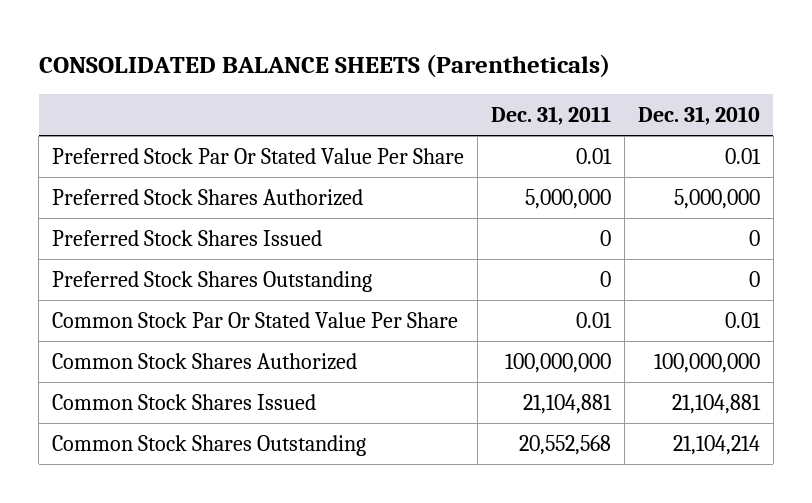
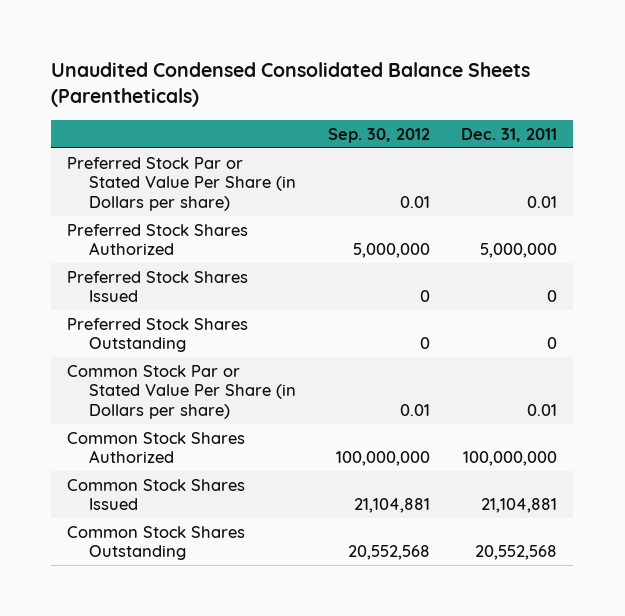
- CONSOLIDATED BALANCE SHEETS (Parentheticals)
+ Unaudited Condensed Consolidated Balance Sheets (Parentheticals)
- | Dec. 31, 2011 | Dec. 31, 2010
+ | Sep. 30, 2012 | Dec. 31, 2011
- Preferred Stock Par Or Stated Value Per Share | 0.01 | 0.01
+ Preferred Stock Par or Stated Value Per Share (in Dollars per share) | 0.01 | 0.01
- Common Stock Par Or Stated Value Per Share | 0.01 | 0.01
+ Common Stock Par or Stated Value Per Share (in Dollars per share) | 0.01 | 0.01

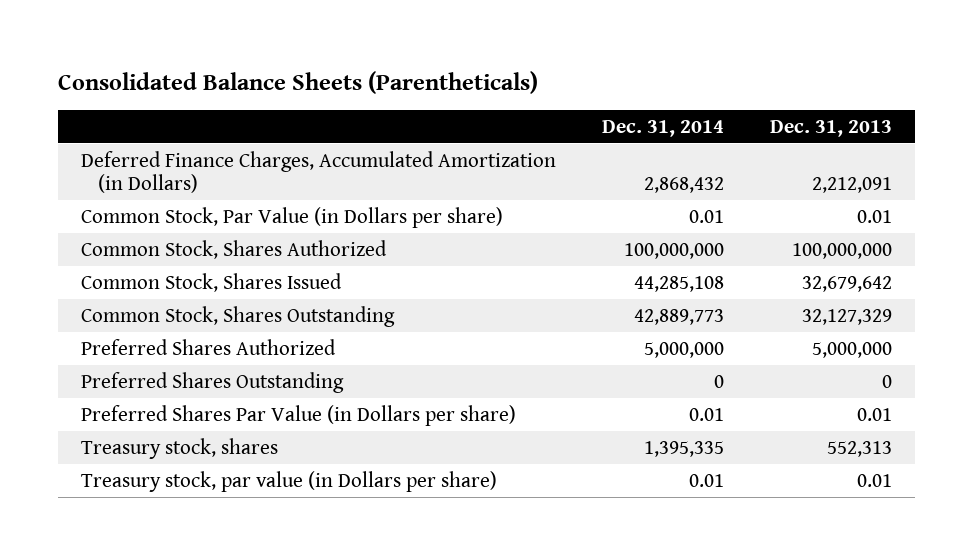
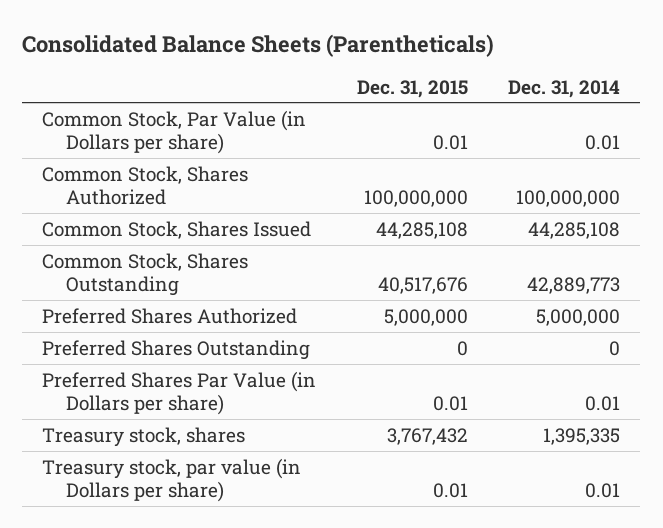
- | Dec. 31, 2014 | Dec. 31, 2013
+ | Dec. 31, 2015 | Dec. 31, 2014
- Deferred Finance Charges, Accumulated Amortization (in Dollars) | 2,868,432 | 2,212,091

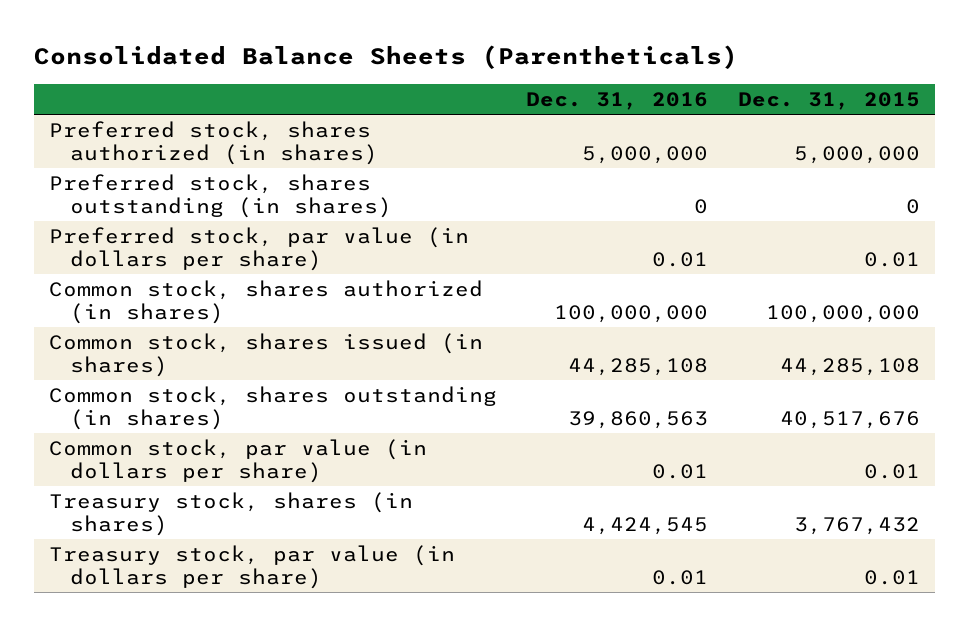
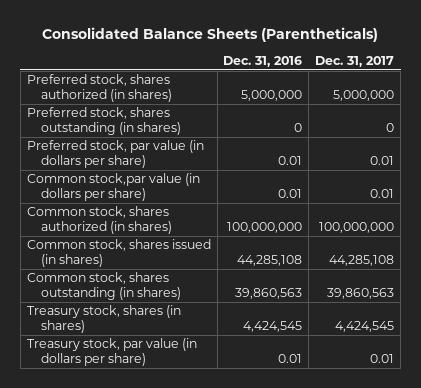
- | Dec. 31, 2016 | Dec. 31, 2015
+ | Dec. 31, 2016 | Dec. 31, 2017
+ Common stock,par value (in dollars per share) | 0.01 | 0.01
- Common stock, par value (in dollars per share) | 0.01 | 0.01

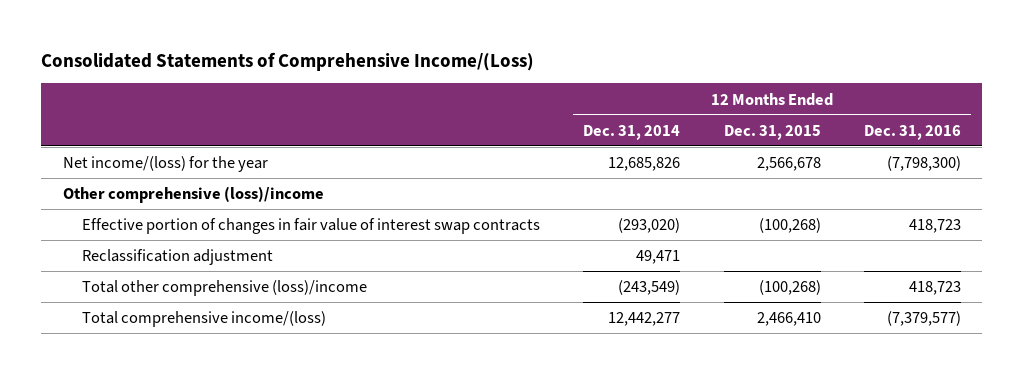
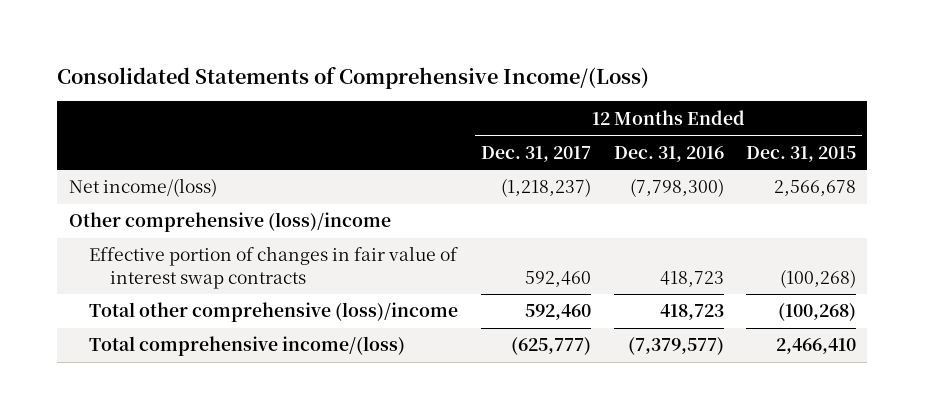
- | 12 Months Ended Dec. 31, 2014 | 12 Months Ended Dec. 31, 2015 | 12 Months Ended Dec. 31, 2016
+ | 12 Months Ended Dec. 31, 2017 | 12 Months Ended Dec. 31, 2016 | 12 Months Ended Dec. 31, 2015
- Net income/(loss) for the year | 12,685,826 | 2,566,678 | (7,798,300)
+ Net income/(loss) | (1,218,237) | (7,798,300) | 2,566,678
- Reclassification adjustment | 49,471 | |

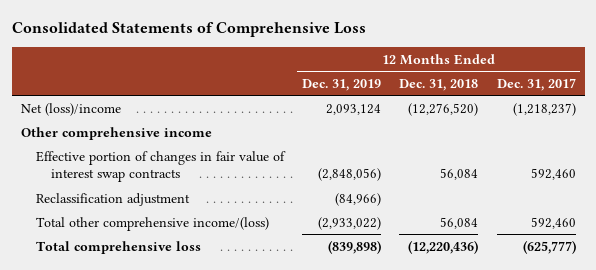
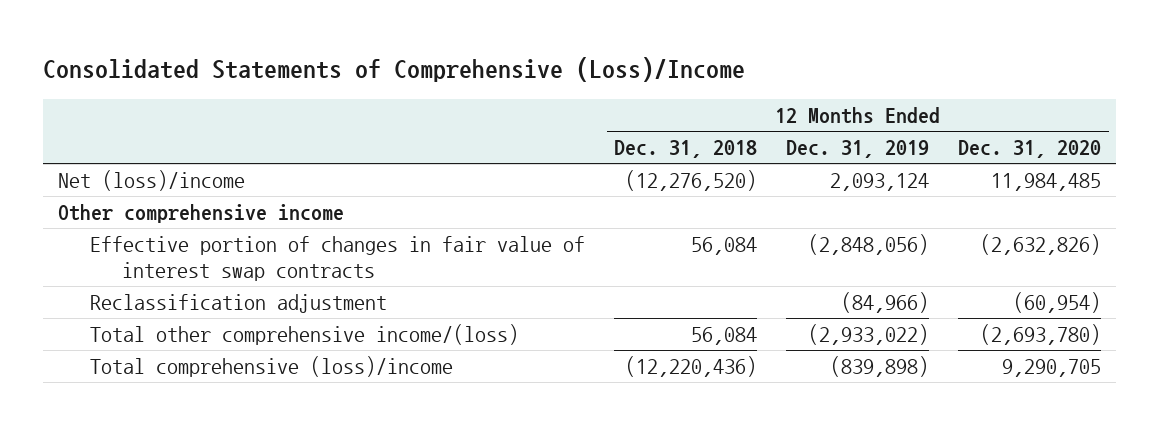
- Consolidated Statements of Comprehensive Loss
+ Consolidated Statements of Comprehensive (Loss)/Income
- | 12 Months Ended Dec. 31, 2019 | 12 Months Ended Dec. 31, 2018 | 12 Months Ended Dec. 31, 2017
+ | 12 Months Ended Dec. 31, 2018 | 12 Months Ended Dec. 31, 2019 | 12 Months Ended Dec. 31, 2020
- Total comprehensive loss | (839,898) | (12,220,436) | (625,777)
+ Total comprehensive (loss)/income | (12,220,436) | (839,898) | 9,290,705

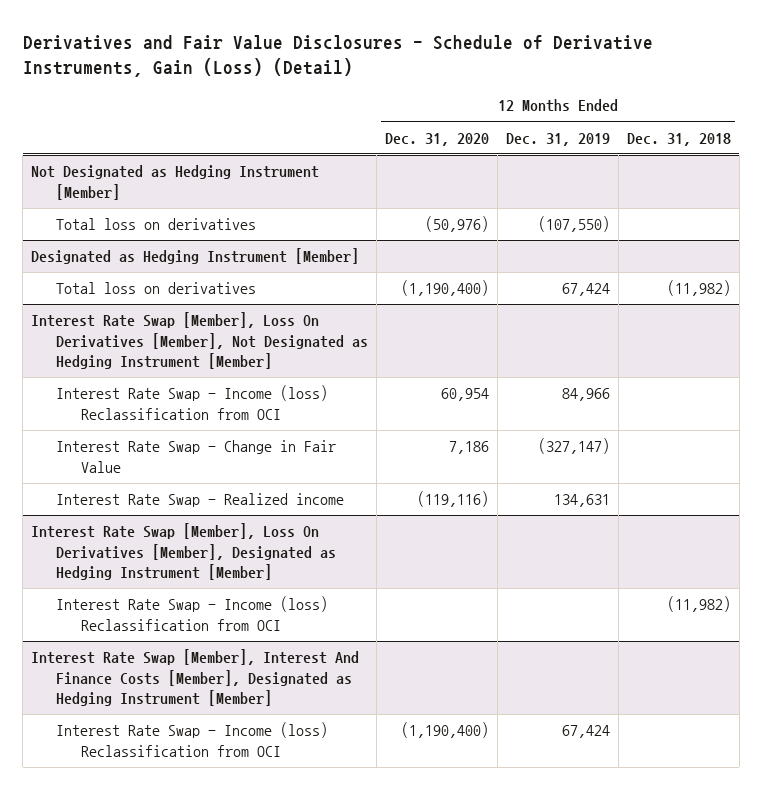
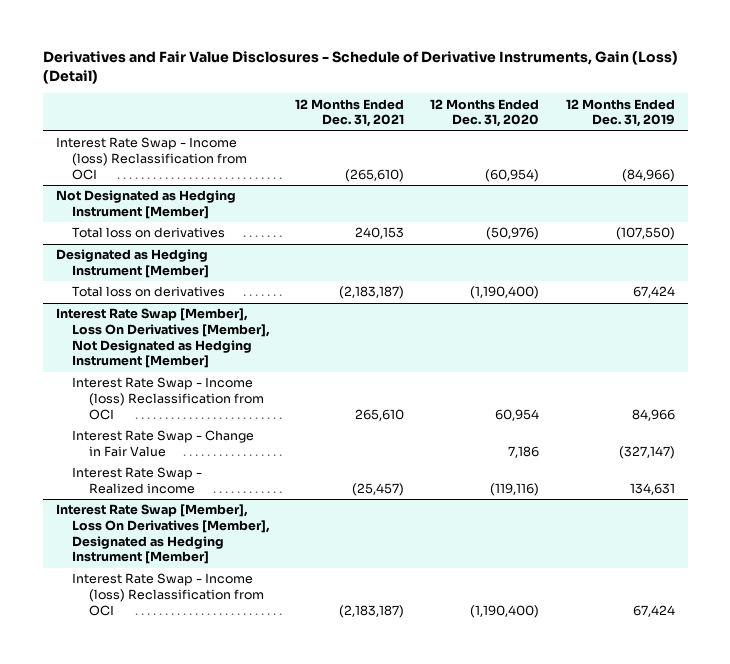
- | 12 Months Ended Dec. 31, 2020 | 12 Months Ended Dec. 31, 2019 | 12 Months Ended Dec. 31, 2018
+ | 12 Months Ended Dec. 31, 2021 | 12 Months Ended Dec. 31, 2020 | 12 Months Ended Dec. 31, 2019
+ Interest Rate Swap - Income (loss) Reclassification from OCI | (265,610) | (60,954) | (84,966)
@ Interest Rate Swap [Member], Loss On Derivatives [Member], Designated as Hedging Instrument [Member]
- Interest Rate Swap - Income (loss) Reclassification from OCI | | | (11,982)
- Interest Rate Swap [Member], Interest And Finance Costs [Member], Designated as Hedging Instrument [Member]

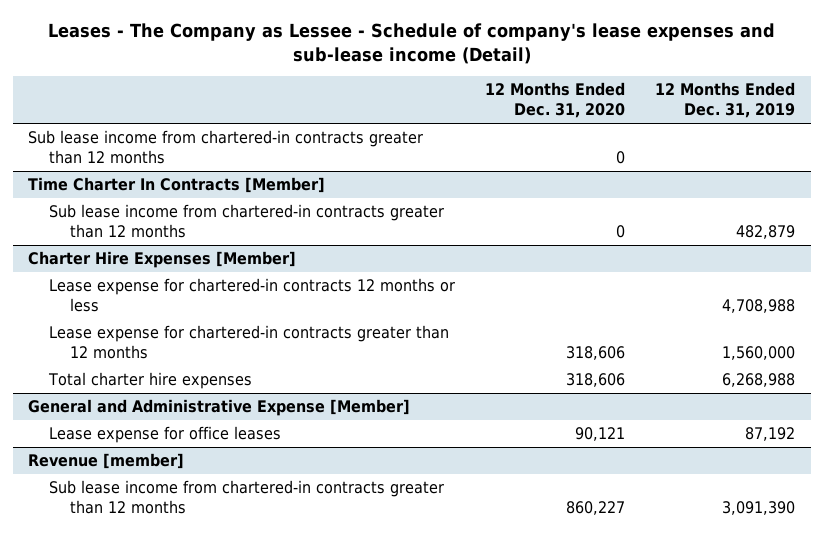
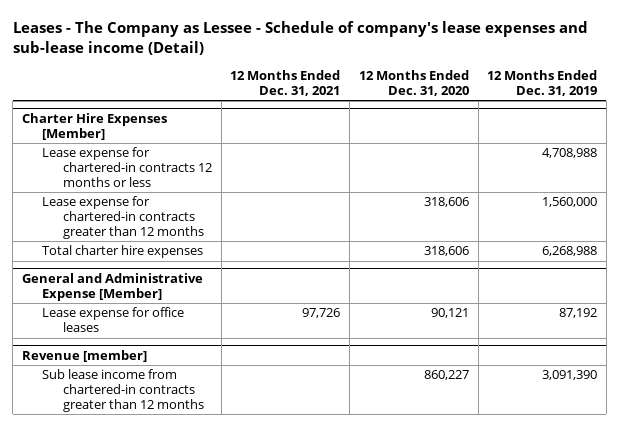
- | 12 Months Ended Dec. 31, 2020 | 12 Months Ended Dec. 31, 2019
+ | 12 Months Ended Dec. 31, 2021 | 12 Months Ended Dec. 31, 2020 | 12 Months Ended Dec. 31, 2019
- Sub lease income from chartered-in contracts greater than 12 months | 0 |
- Time Charter In Contracts [Member]
- Sub lease income from chartered-in contracts greater than 12 months | 0 | 482,879

